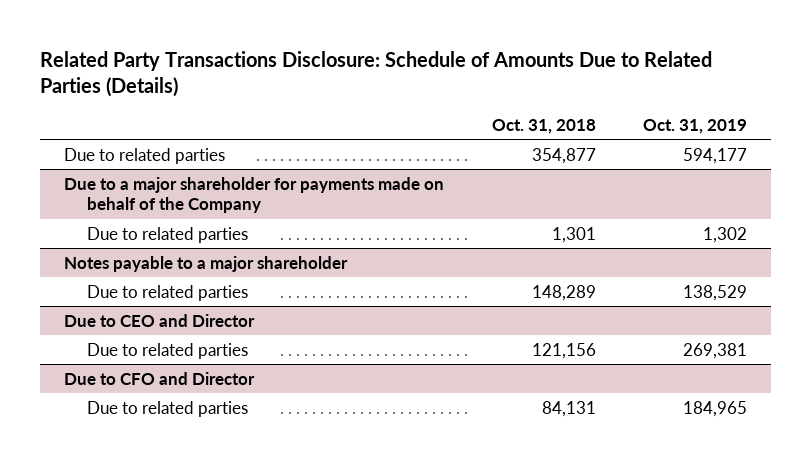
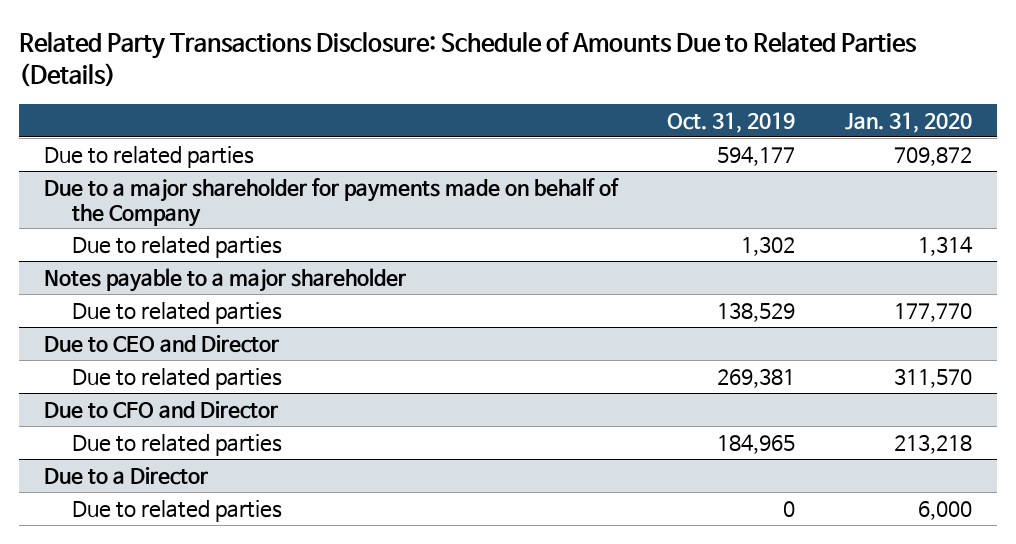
- | Oct. 31, 2018 | Oct. 31, 2019
+ | Oct. 31, 2019 | Jan. 31, 2020
+ Due to a Director
+ Due to related parties | 0 | 6,000

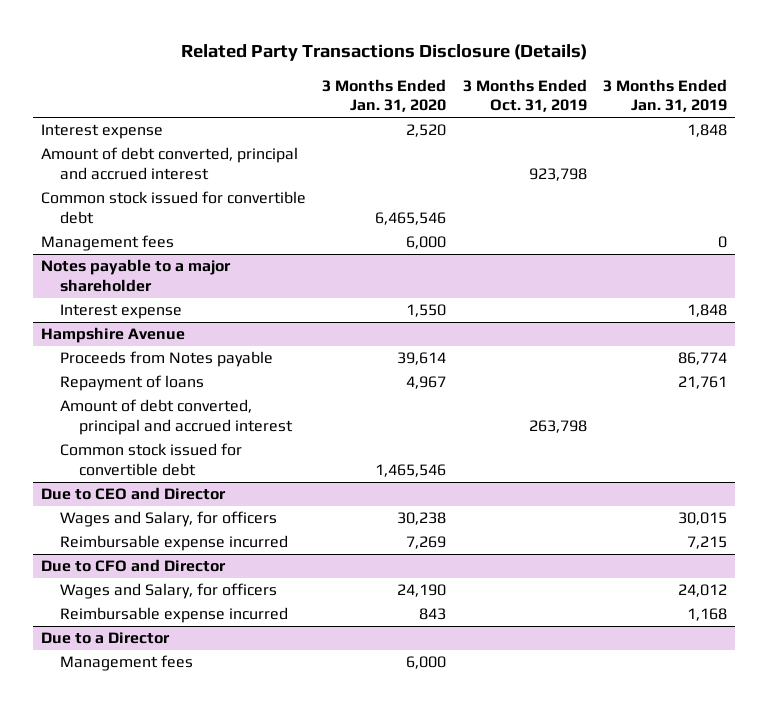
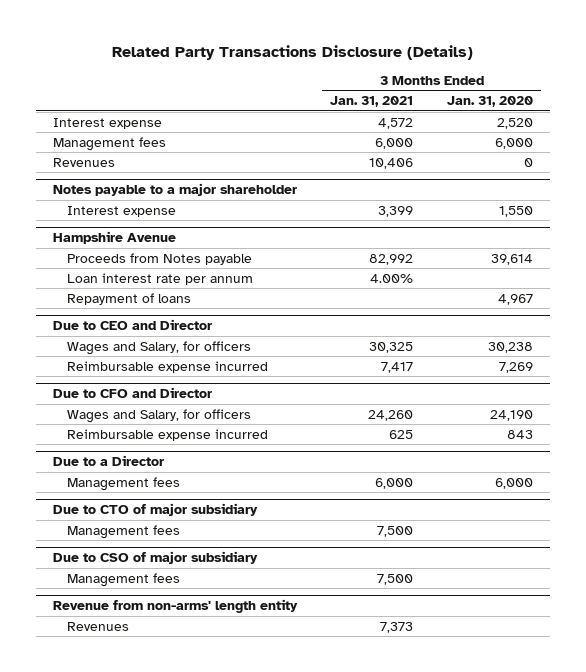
- | 3 Months Ended Jan. 31, 2020 | 3 Months Ended Oct. 31, 2019 | 3 Months Ended Jan. 31, 2019
+ | 3 Months Ended Jan. 31, 2021 | 3 Months Ended Jan. 31, 2020
- Amount of debt converted, principal and accrued interest | | 923,798 |
- Common stock issued for convertible debt | 6,465,546 | |
+ Revenues | 10,406 | 0
@ Hampshire Avenue
+ Loan interest rate per annum | 4.00% |
- Amount of debt converted, principal and accrued interest | | 263,798 |
- Common stock issued for convertible debt | 1,465,546 | |
+ Due to CTO of major subsidiary
+ Management fees | 7,500 |
+ Due to CSO of major subsidiary
+ Management fees | 7,500 |
+ Revenue from non-arms' length entity
+ Revenues | 7,373 |

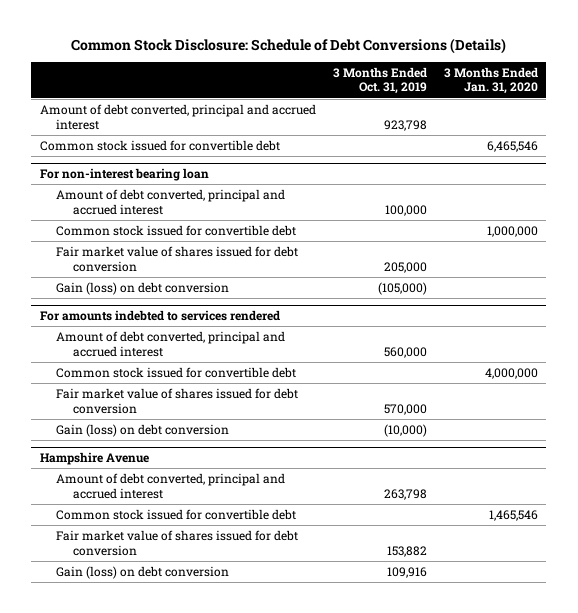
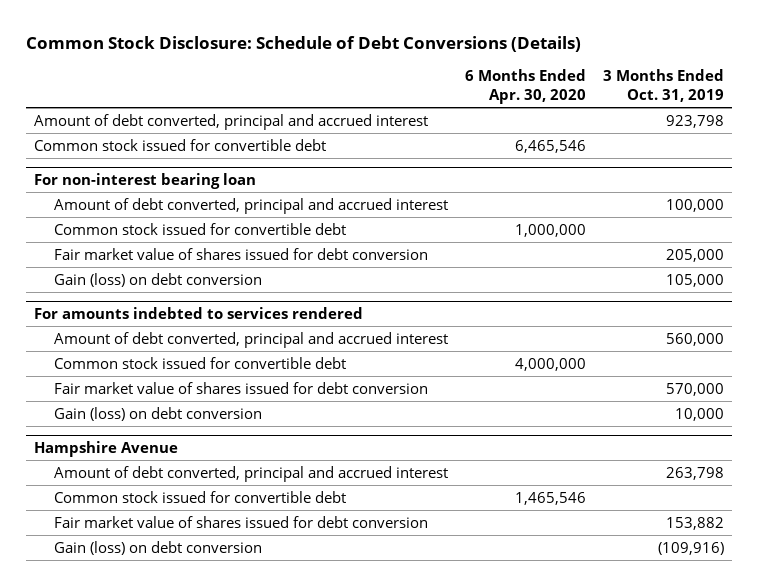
- | 3 Months Ended Oct. 31, 2019 | 3 Months Ended Jan. 31, 2020
+ | 6 Months Ended Apr. 30, 2020 | 3 Months Ended Oct. 31, 2019
@ For non-interest bearing loan
- Gain (loss) on debt conversion | (105,000) |
+ Gain (loss) on debt conversion | | 105,000
@ For amounts indebted to services rendered
- Gain (loss) on debt conversion | (10,000) |
+ Gain (loss) on debt conversion | | 10,000
@ Hampshire Avenue
- Gain (loss) on debt conversion | 109,916 |
+ Gain (loss) on debt conversion | | (109,916)

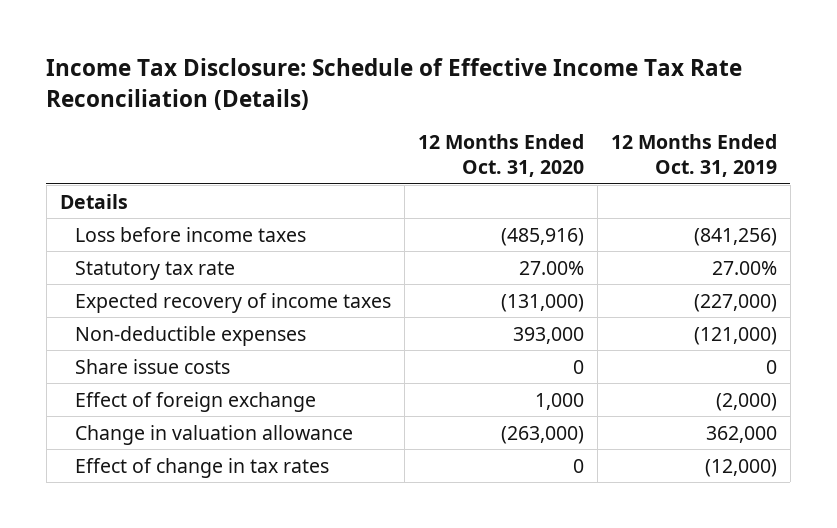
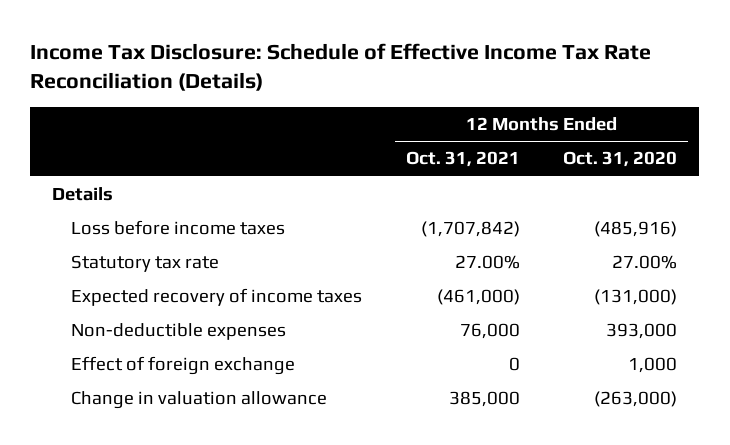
- | 12 Months Ended Oct. 31, 2020 | 12 Months Ended Oct. 31, 2019
+ | 12 Months Ended Oct. 31, 2021 | 12 Months Ended Oct. 31, 2020
- Share issue costs | 0 | 0
- Effect of change in tax rates | 0 | (12,000)

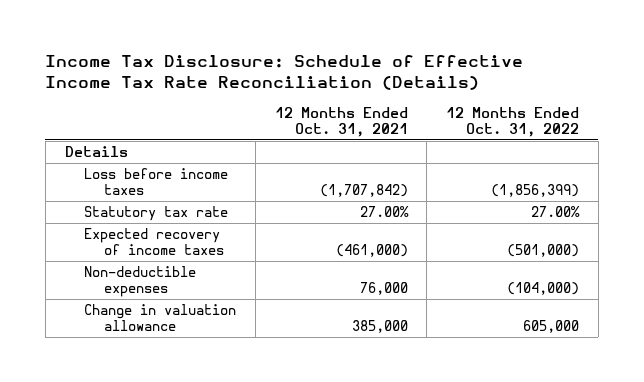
- | 12 Months Ended Oct. 31, 2021 | 12 Months Ended Oct. 31, 2020
+ | 12 Months Ended Oct. 31, 2021 | 12 Months Ended Oct. 31, 2022
- Effect of foreign exchange | 0 | 1,000

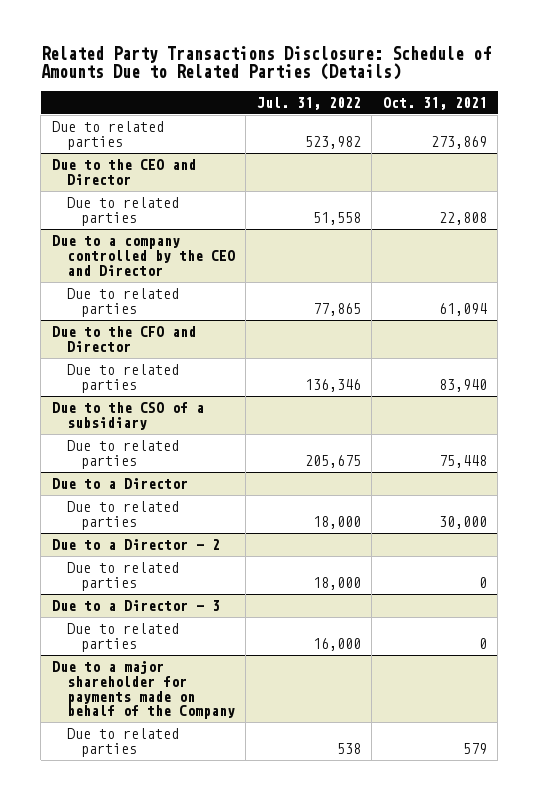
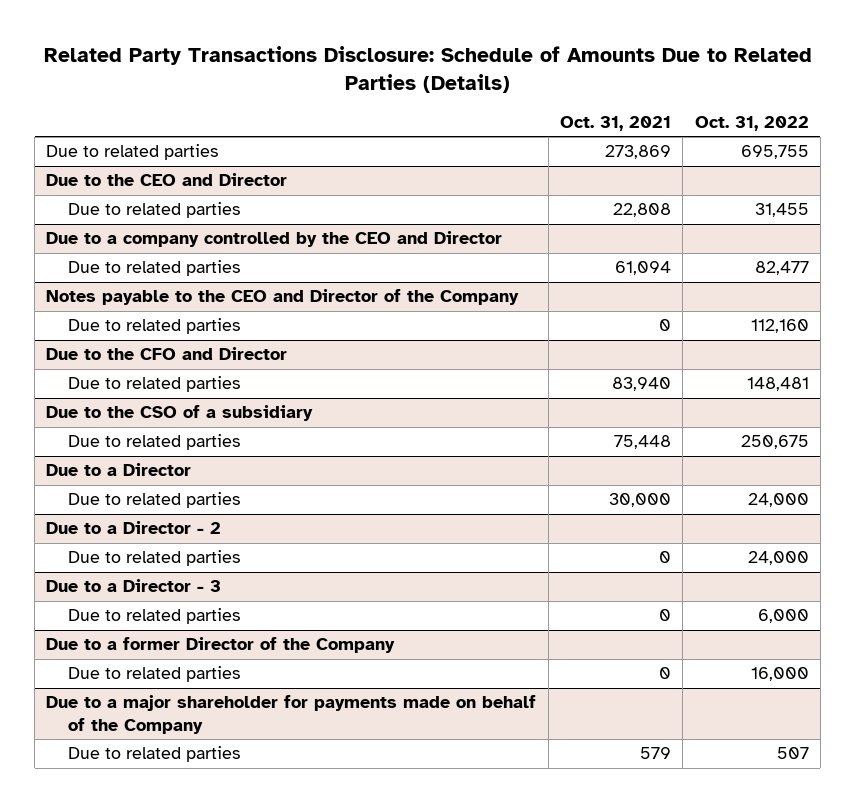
- | Jul. 31, 2022 | Oct. 31, 2021
+ | Oct. 31, 2021 | Oct. 31, 2022
+ Notes payable to the CEO and Director of the Company
+ Due to related parties | 0 | 112,160
+ Due to a former Director of the Company
+ Due to related parties | 0 | 16,000

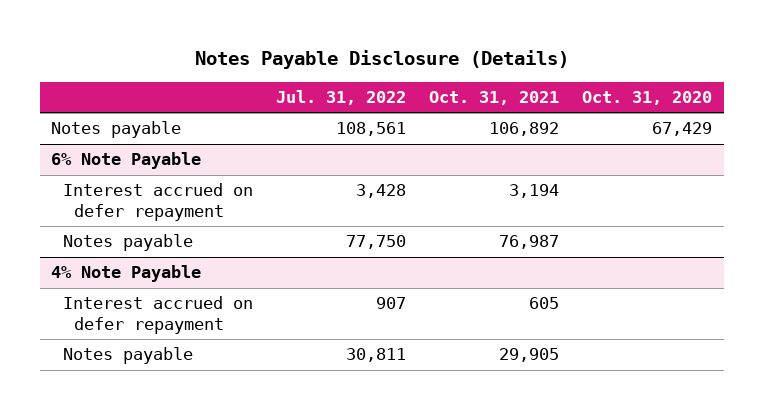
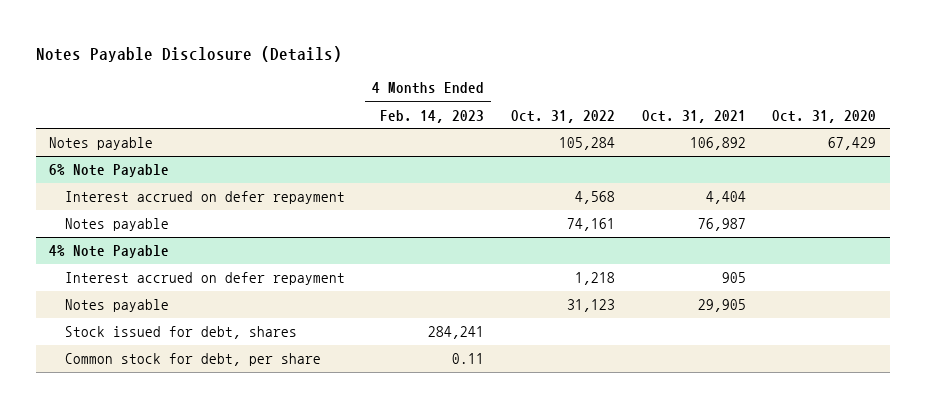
- | Jul. 31, 2022 | Oct. 31, 2021 | Oct. 31, 2020
+ | 4 Months Ended Feb. 14, 2023 | Oct. 31, 2022 | Oct. 31, 2021 | Oct. 31, 2020
@ 6% Note Payable
- Interest accrued on defer repayment | 3,428 | 3,194 |
+ Interest accrued on defer repayment | | 4,568 | 4,404 |
@ 4% Note Payable
- Interest accrued on defer repayment | 907 | 605 |
+ Interest accrued on defer repayment | | 1,218 | 905 |
+ Stock issued for debt, shares | 284,241 | | |
+ Common stock for debt, per share | 0.11 | | |

